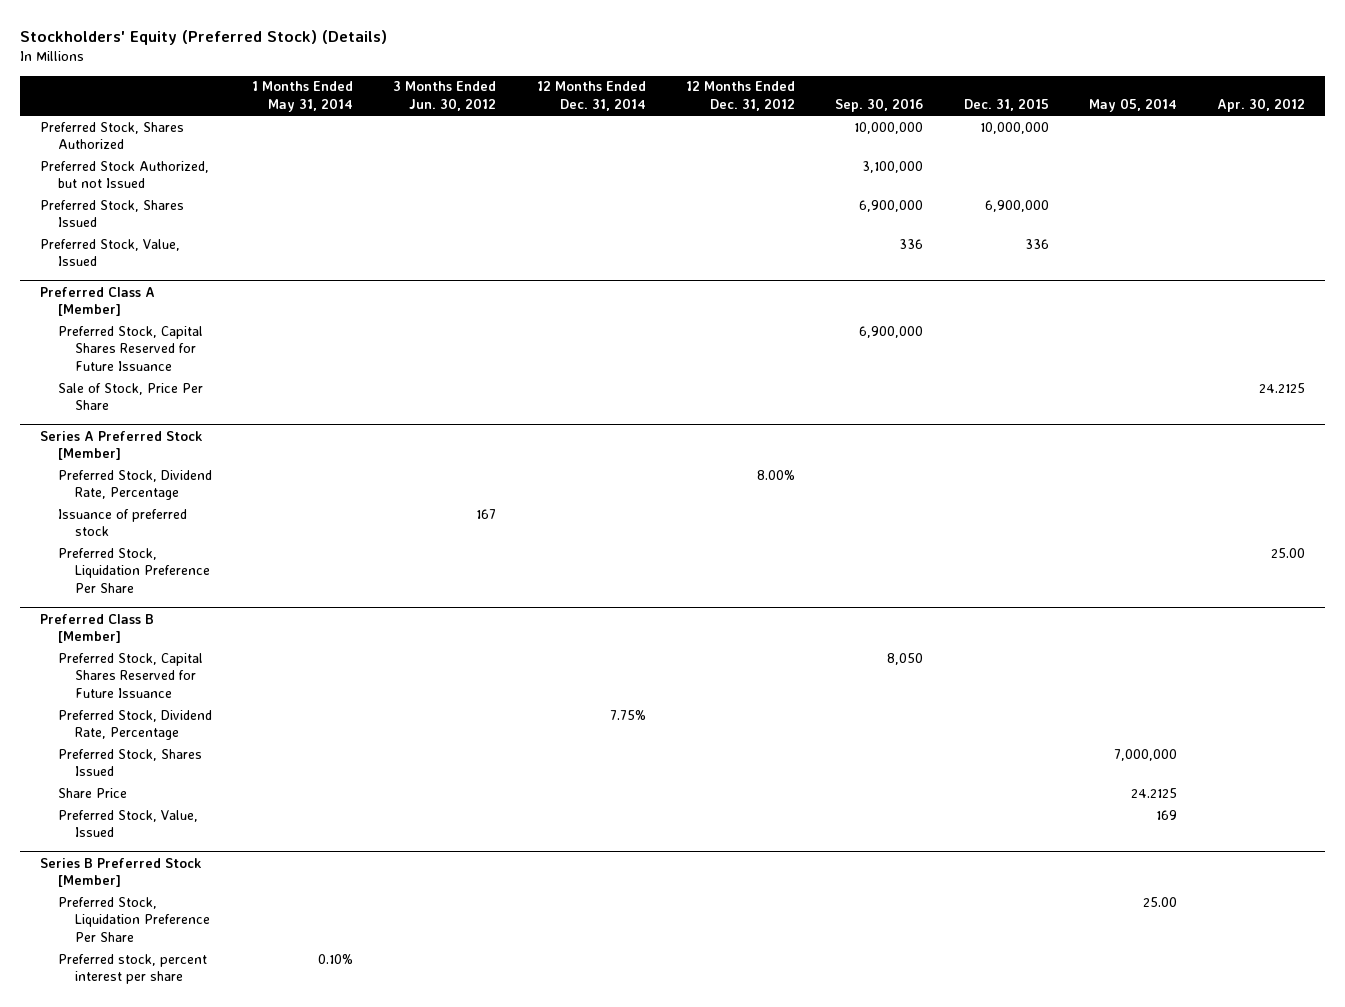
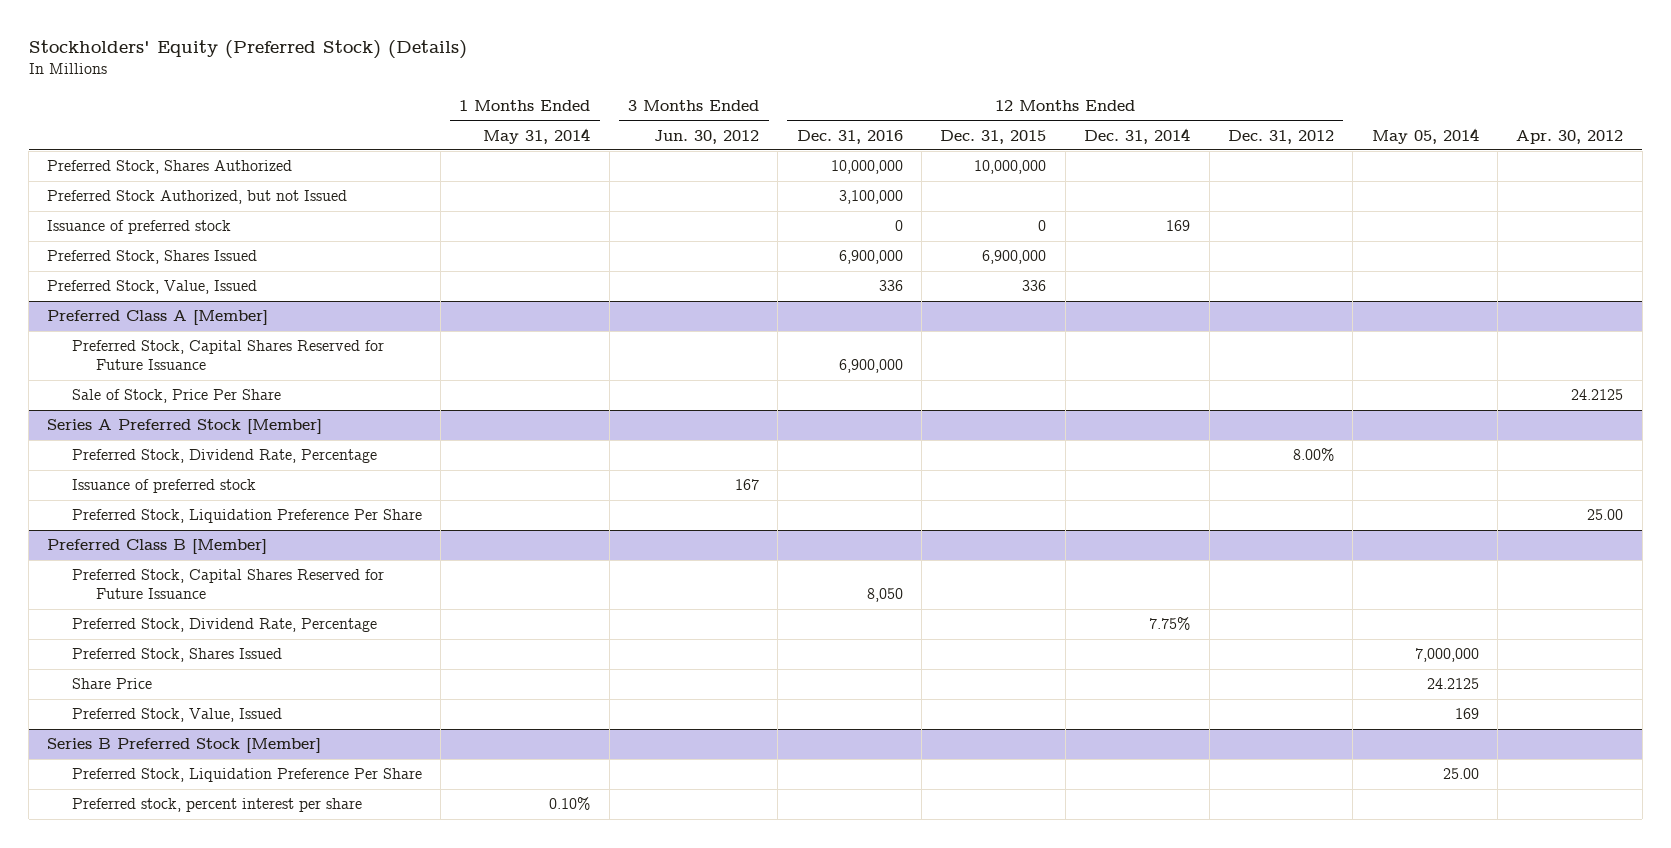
- | 1 Months Ended May 31, 2014 | 3 Months Ended Jun. 30, 2012 | 12 Months Ended Dec. 31, 2014 | 12 Months Ended Dec. 31, 2012 | Sep. 30, 2016 | Dec. 31, 2015 | May 05, 2014 | Apr. 30, 2012
+ | 1 Months Ended May 31, 2014 | 3 Months Ended Jun. 30, 2012 | 12 Months Ended Dec. 31, 2016 | 12 Months Ended Dec. 31, 2015 | 12 Months Ended Dec. 31, 2014 | 12 Months Ended Dec. 31, 2012 | May 05, 2014 | Apr. 30, 2012
+ Issuance of preferred stock | | | 0 | 0 | 169 | | |

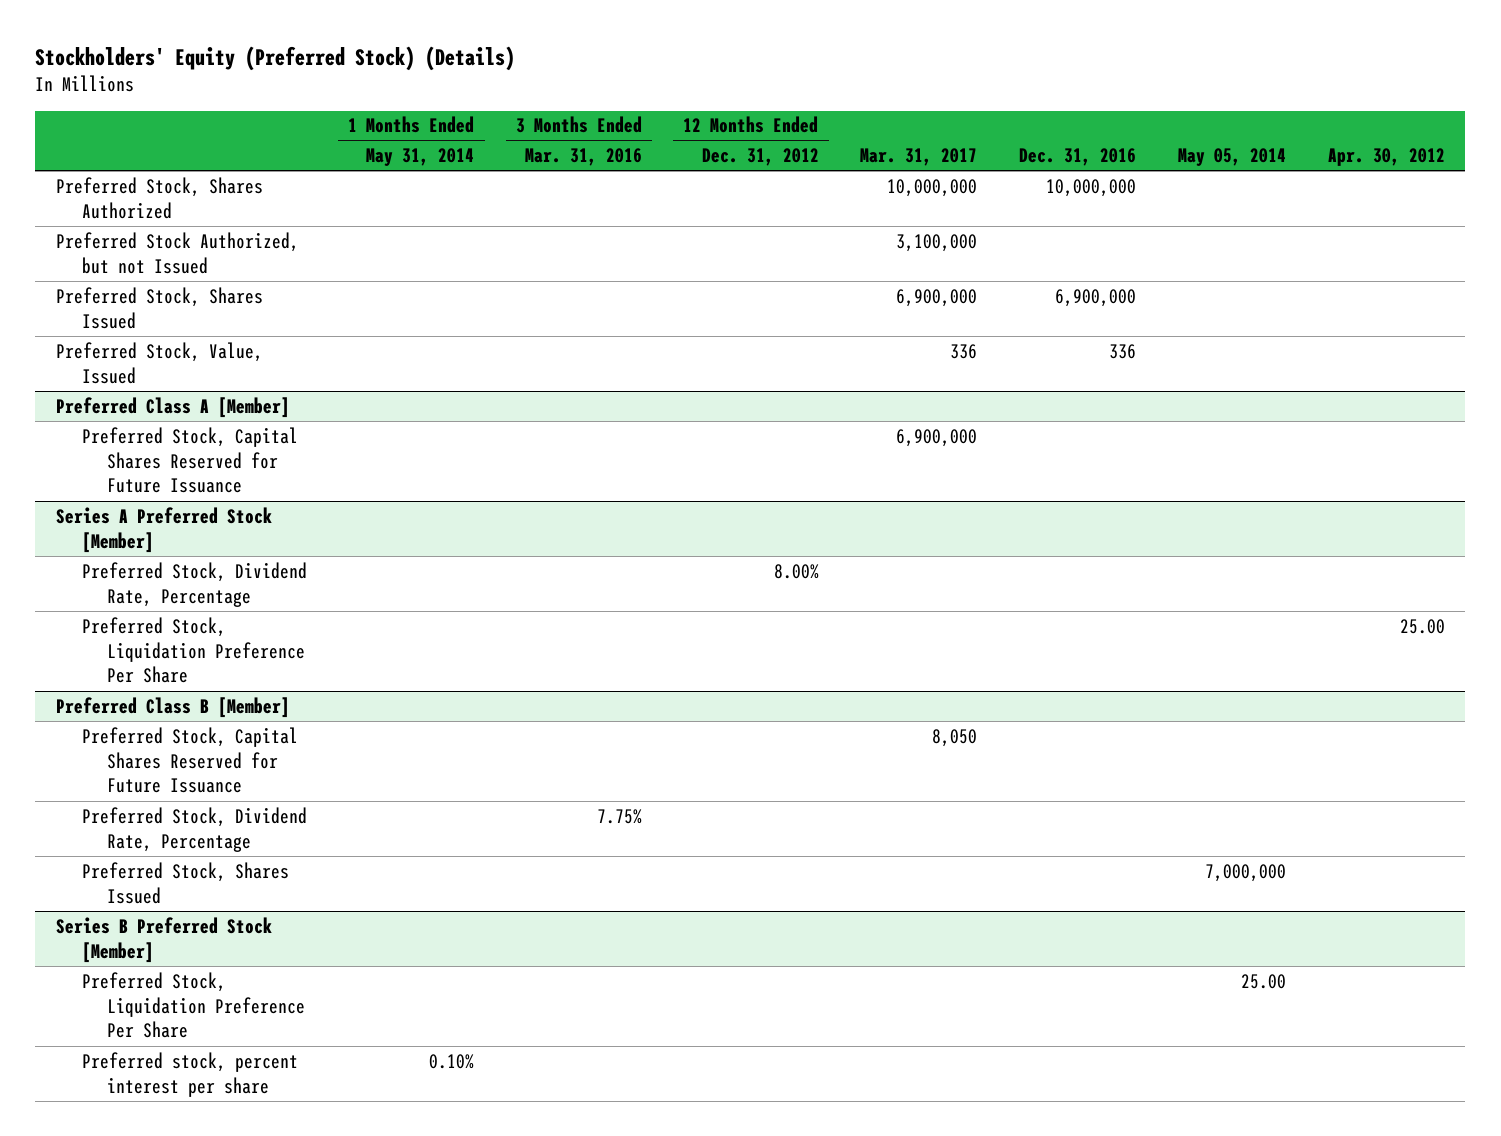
- | 1 Months Ended May 31, 2014 | 3 Months Ended Jun. 30, 2012 | 12 Months Ended Dec. 31, 2016 | 12 Months Ended Dec. 31, 2015 | 12 Months Ended Dec. 31, 2014 | 12 Months Ended Dec. 31, 2012 | May 05, 2014 | Apr. 30, 2012
+ | 1 Months Ended May 31, 2014 | 3 Months Ended Mar. 31, 2016 | 12 Months Ended Dec. 31, 2012 | Mar. 31, 2017 | Dec. 31, 2016 | May 05, 2014 | Apr. 30, 2012
- Issuance of preferred stock | | | 0 | 0 | 169 | | |
@ Preferred Class A [Member]
- Sale of Stock, Price Per Share | | | | | | | | 24.2125
@ Series A Preferred Stock [Member]
- Issuance of preferred stock | | 167 | | | | | |
@ Preferred Class B [Member]
- Share Price | | | | | | | 24.2125 |
- Preferred Stock, Value, Issued | | | | | | | 169 |

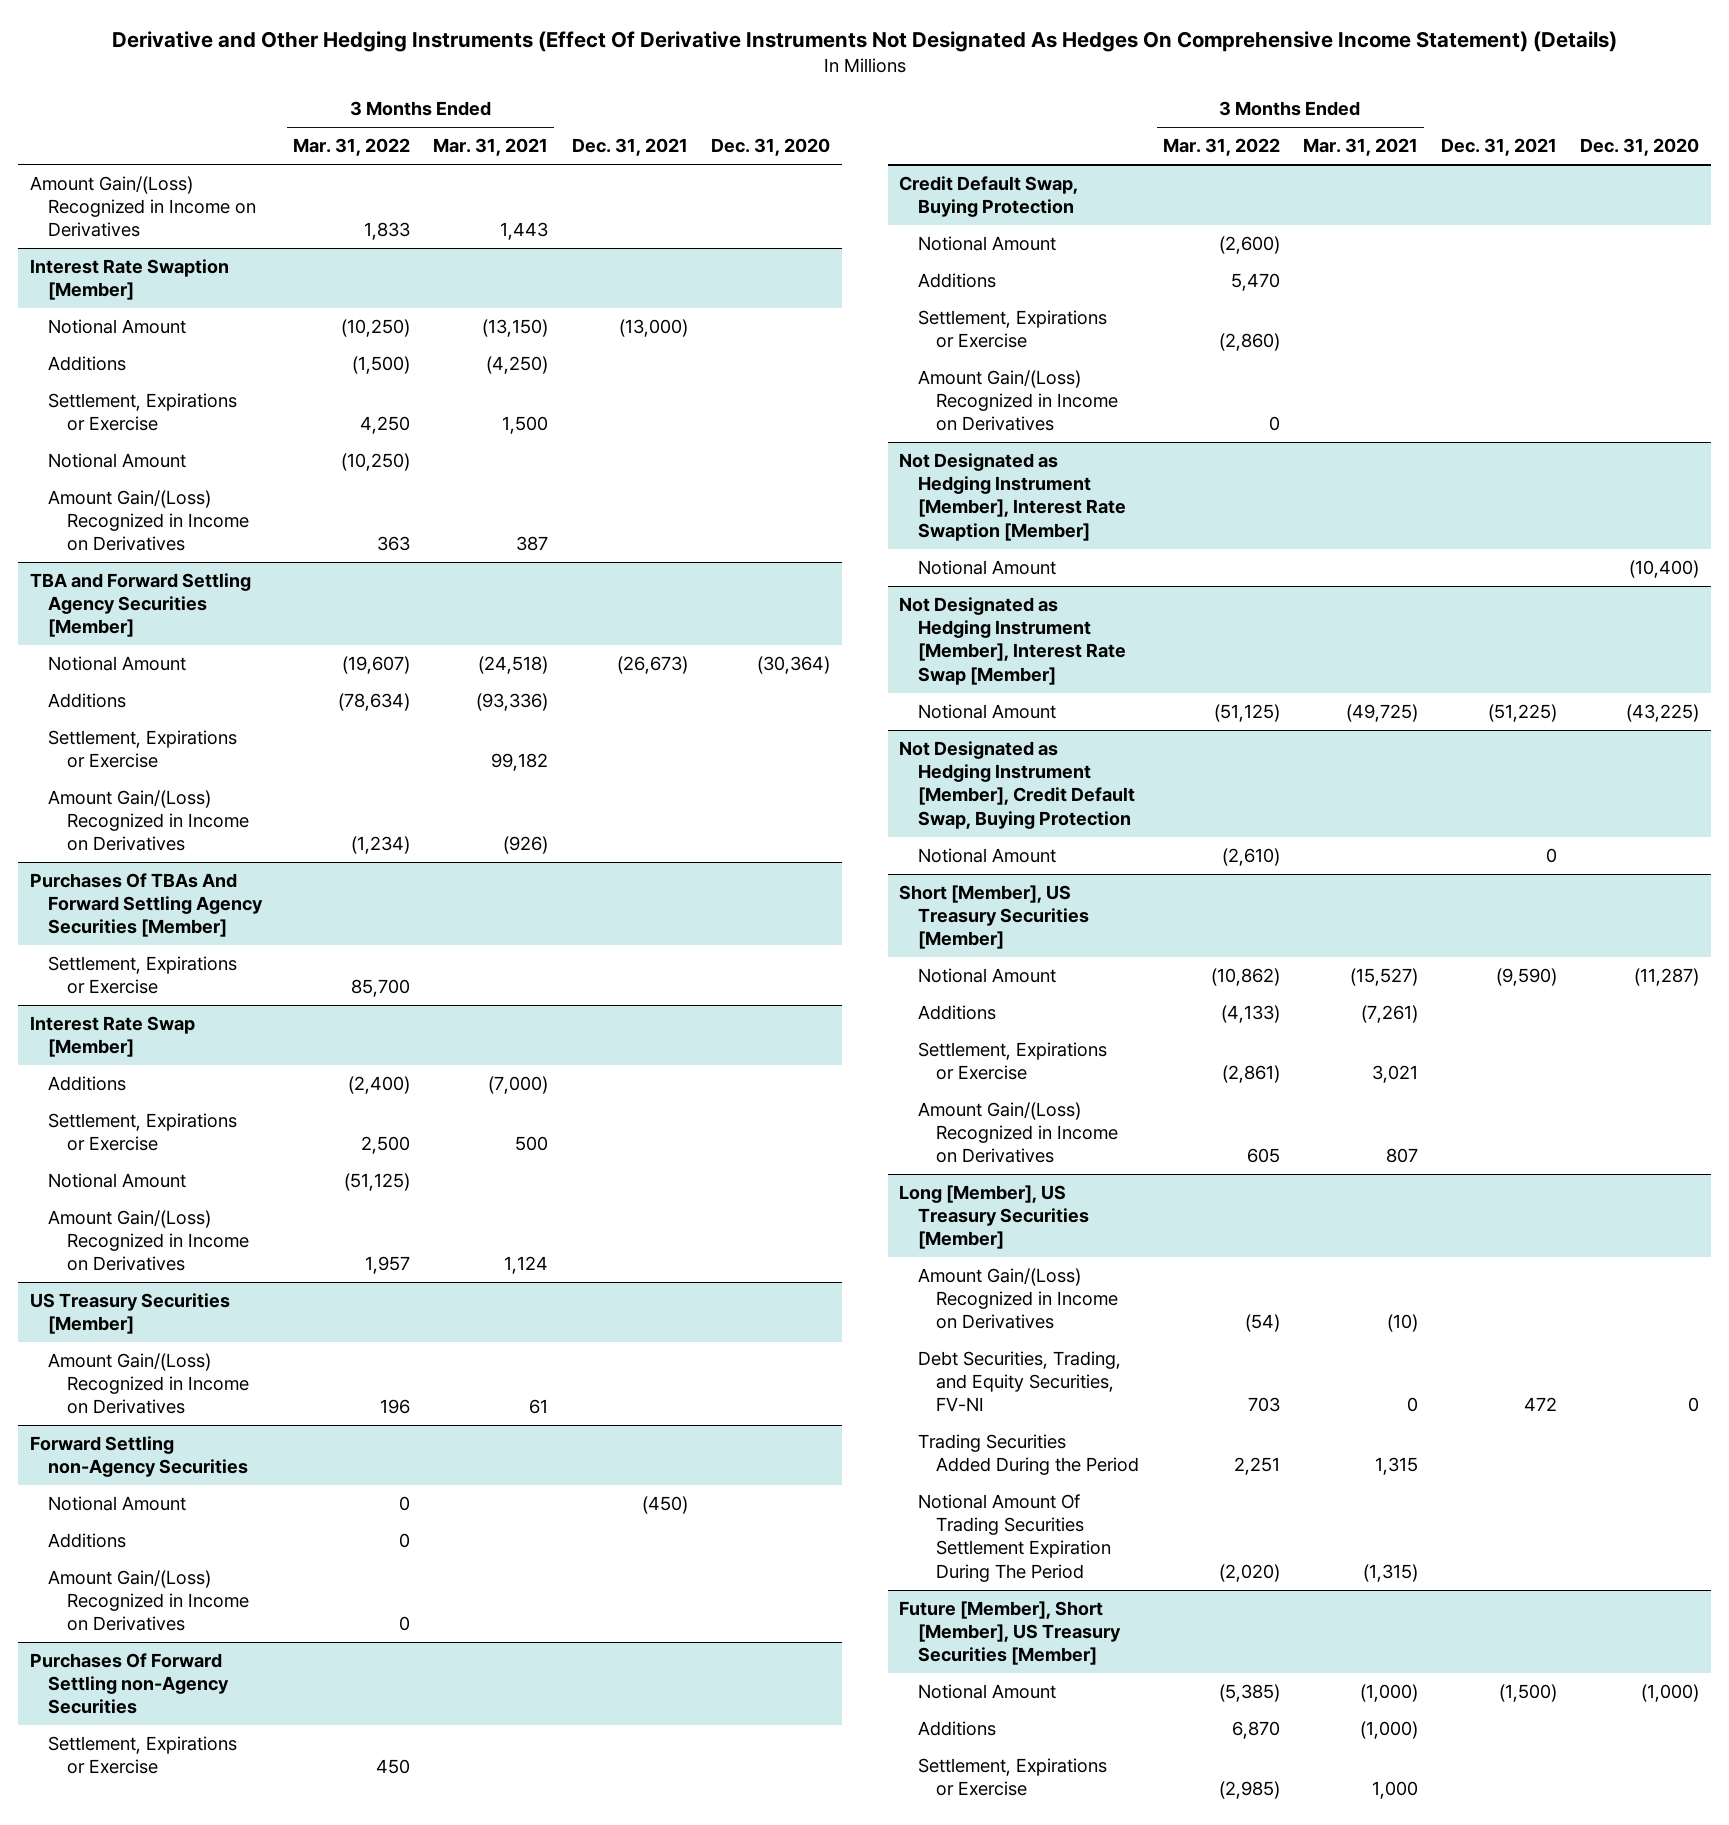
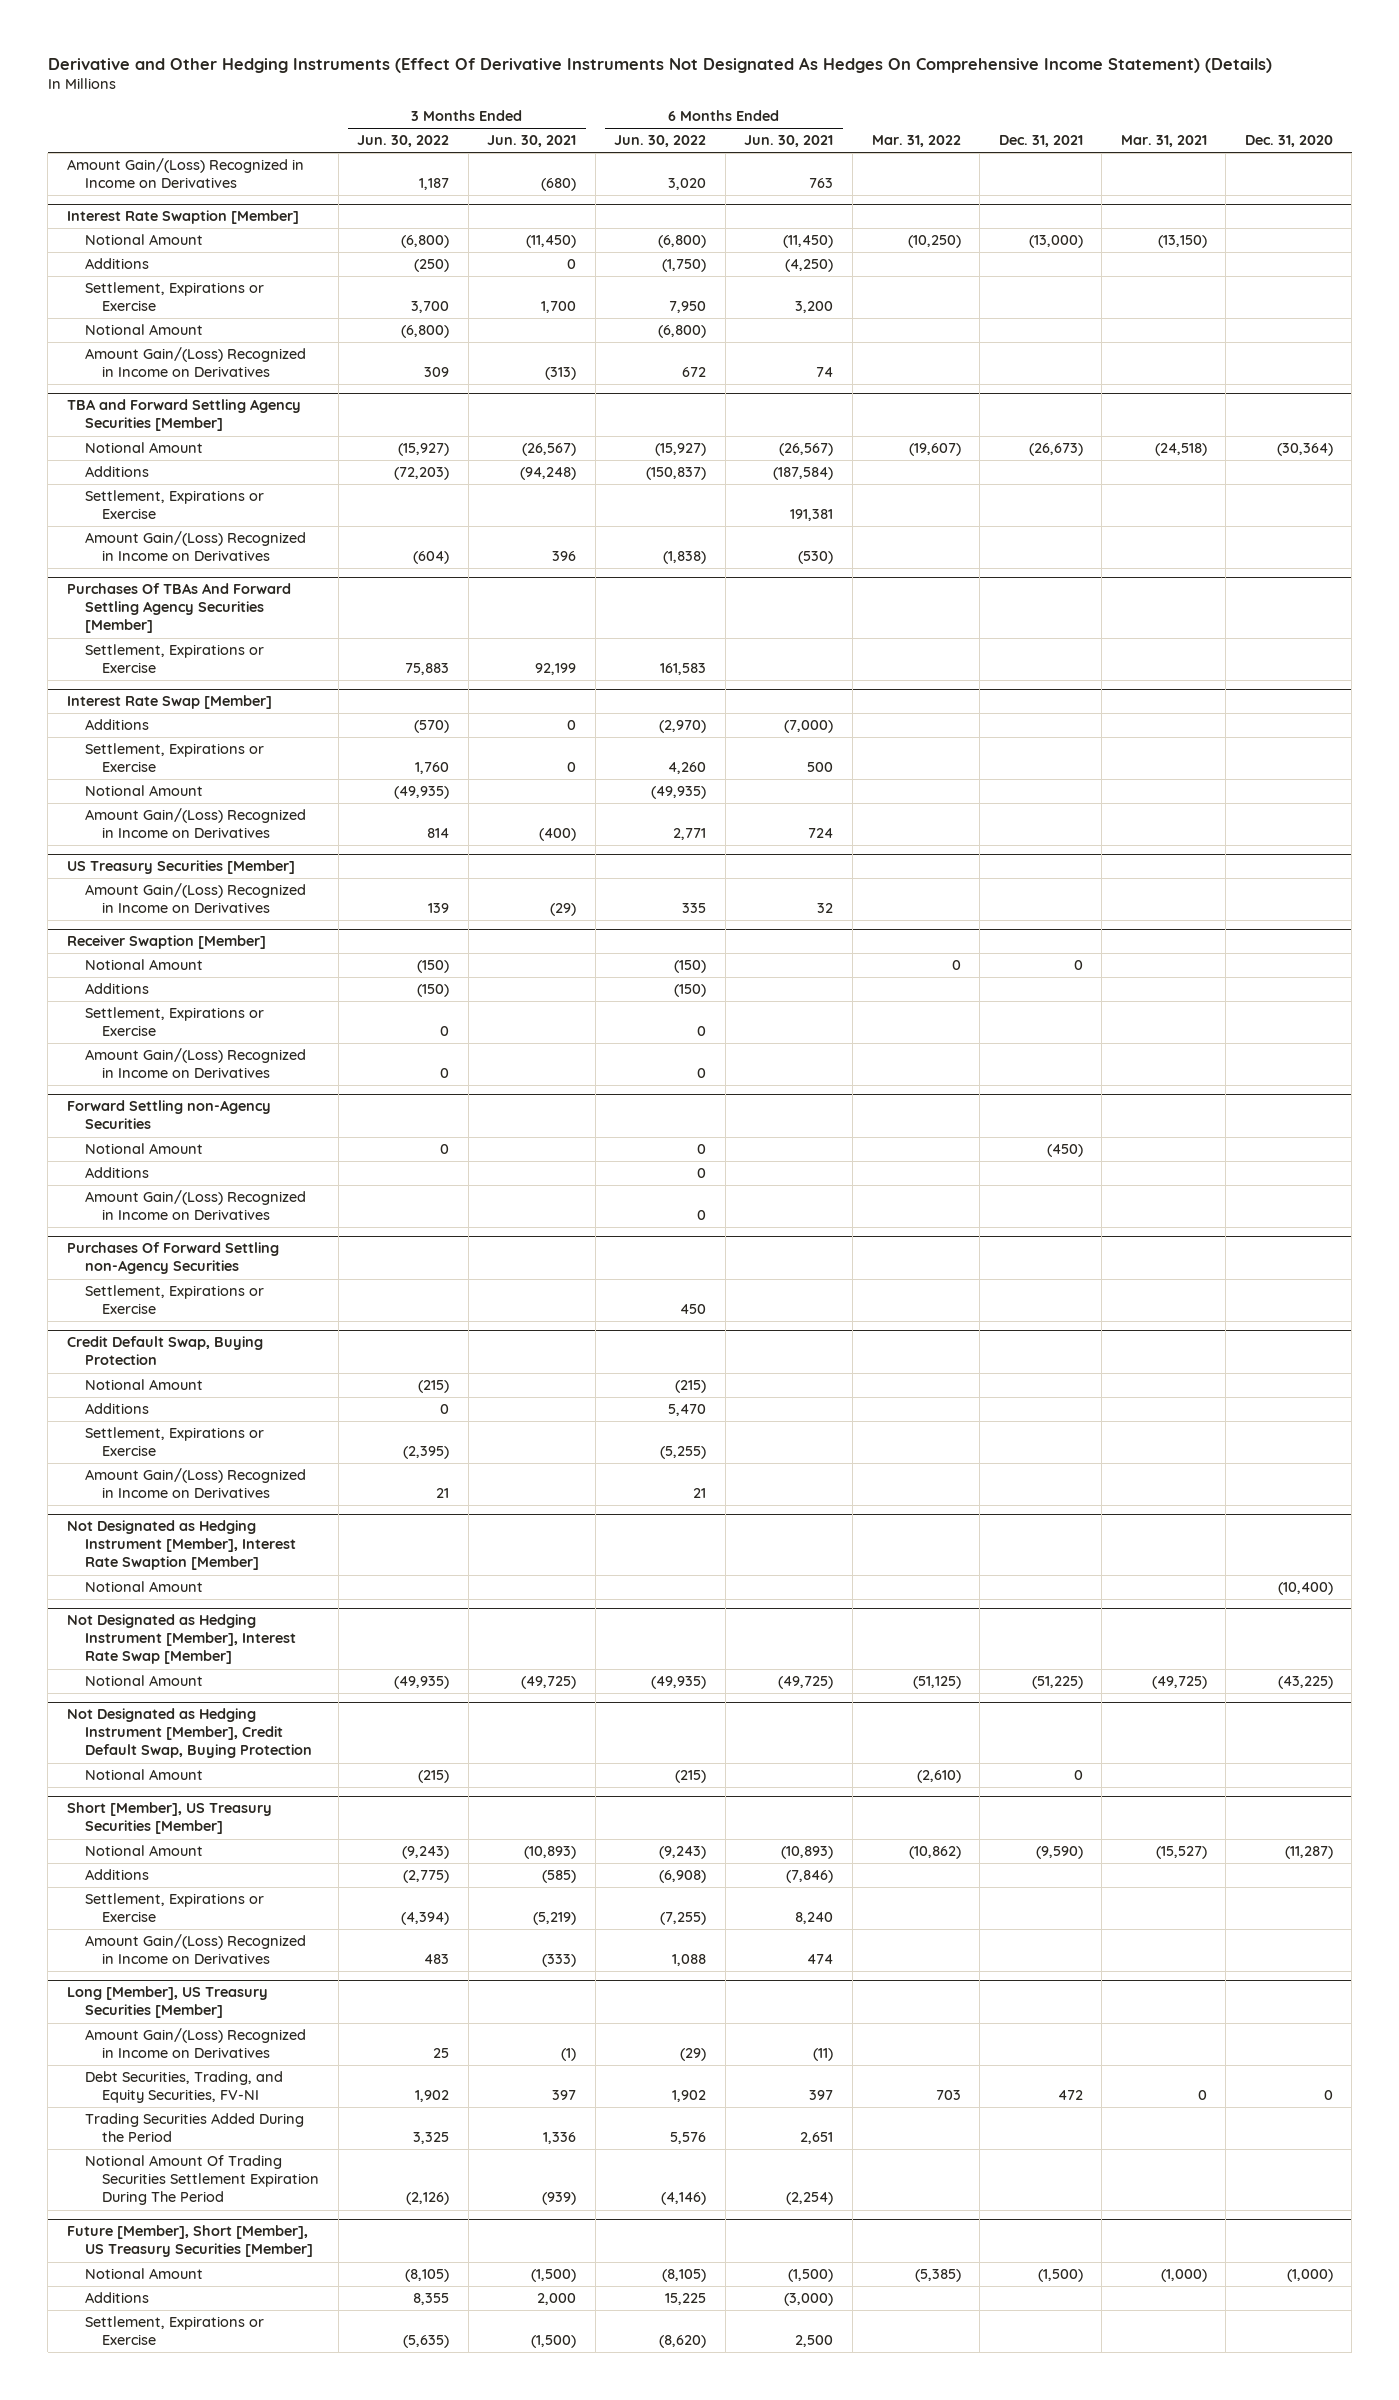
- | 3 Months Ended Mar. 31, 2022 | 3 Months Ended Mar. 31, 2021 | Dec. 31, 2021 | Dec. 31, 2020
+ | 3 Months Ended Jun. 30, 2022 | 3 Months Ended Jun. 30, 2021 | 6 Months Ended Jun. 30, 2022 | 6 Months Ended Jun. 30, 2021 | Mar. 31, 2022 | Dec. 31, 2021 | Mar. 31, 2021 | Dec. 31, 2020
+ Receiver Swaption [Member]
+ Notional Amount | (150) | | (150) | | 0 | 0 | |
+ Additions | (150) | | (150) | | | | |
+ Settlement, Expirations or Exercise | 0 | | 0 | | | | |
+ Amount Gain/(Loss) Recognized in Income on Derivatives | 0 | | 0 | | | | |

